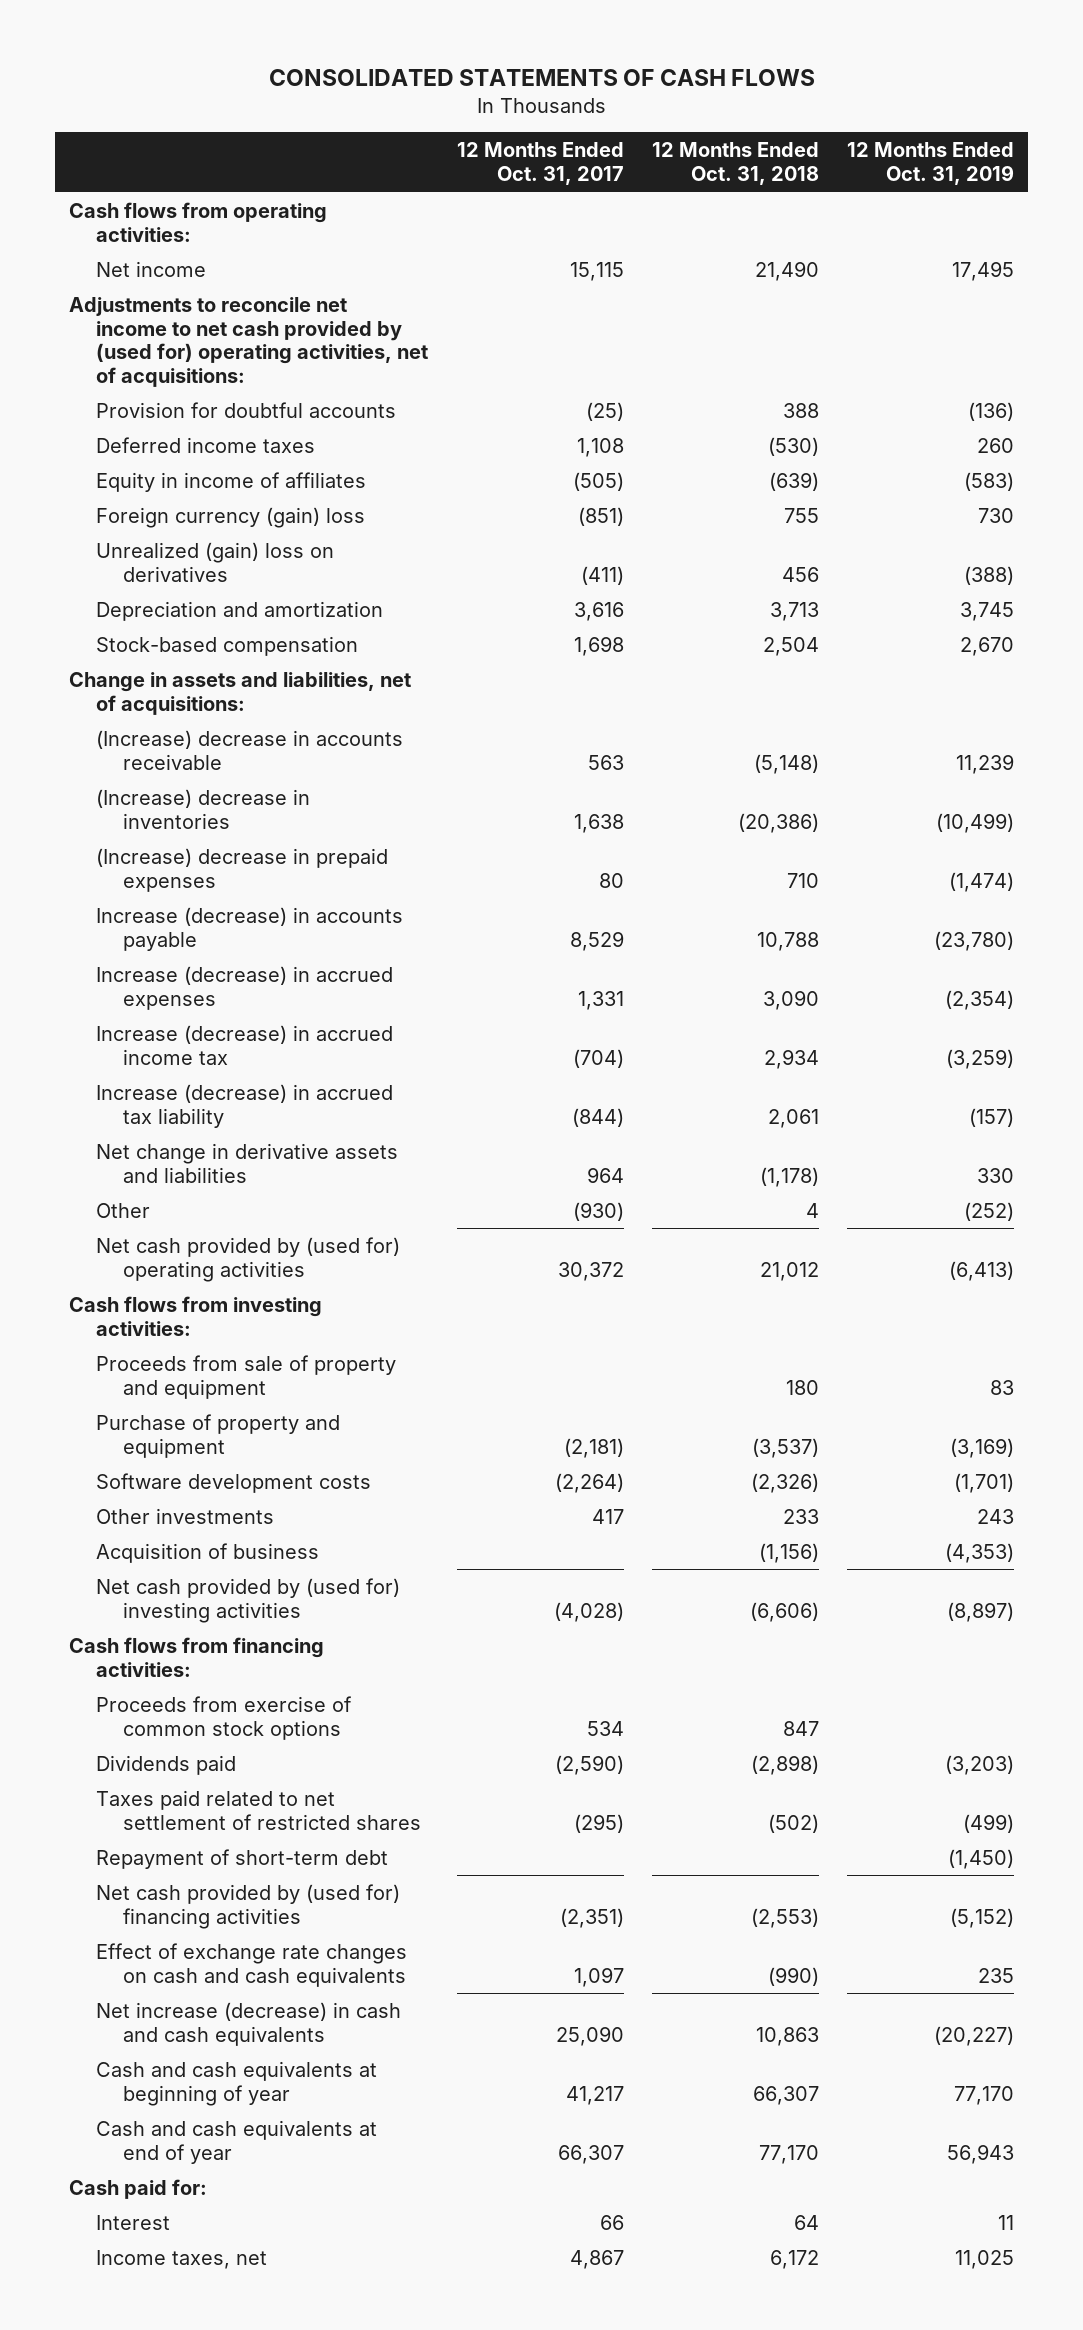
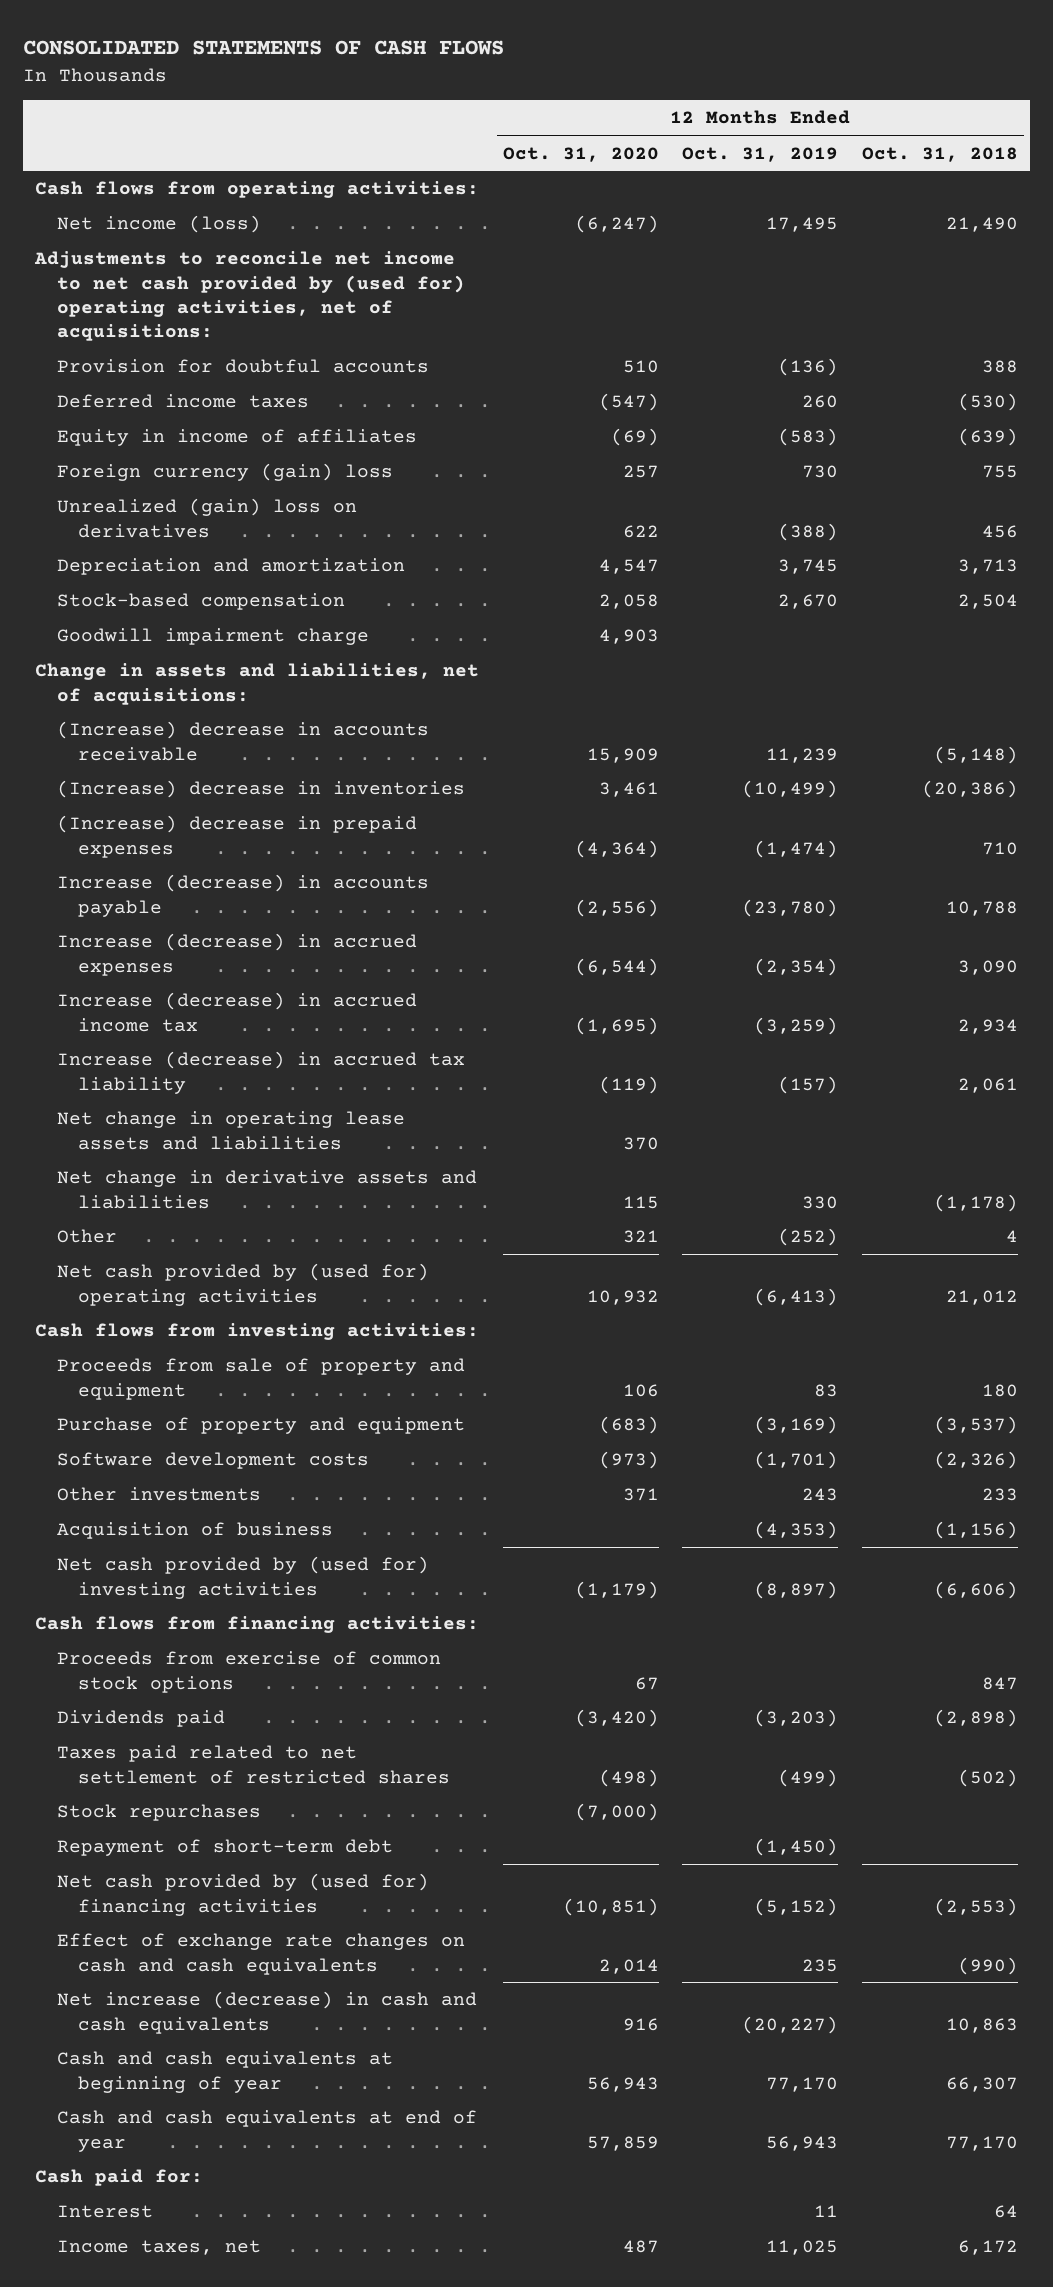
- | 12 Months Ended Oct. 31, 2017 | 12 Months Ended Oct. 31, 2018 | 12 Months Ended Oct. 31, 2019
+ | 12 Months Ended Oct. 31, 2020 | 12 Months Ended Oct. 31, 2019 | 12 Months Ended Oct. 31, 2018
- Net income | 15,115 | 21,490 | 17,495
+ Net income (loss) | (6,247) | 17,495 | 21,490
+ Goodwill impairment charge | 4,903 | |
+ Net change in operating lease assets and liabilities | 370 | |
+ Stock repurchases | (7,000) | |

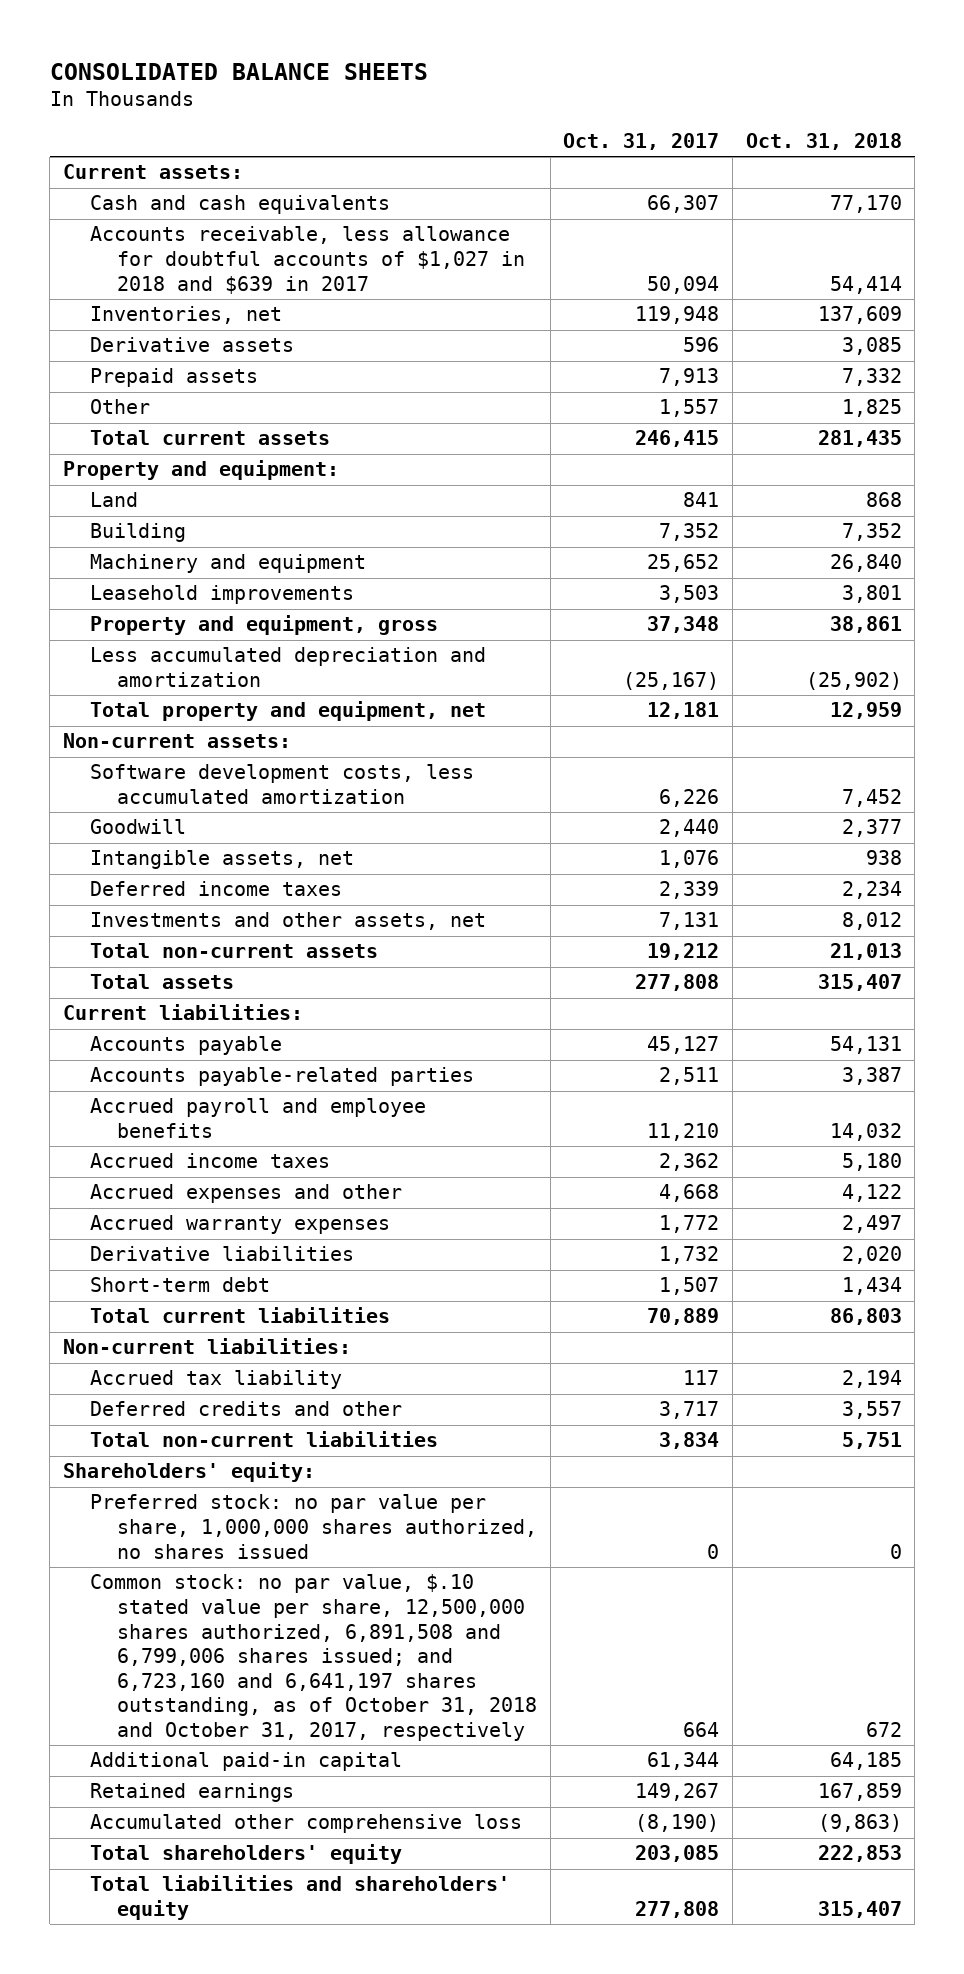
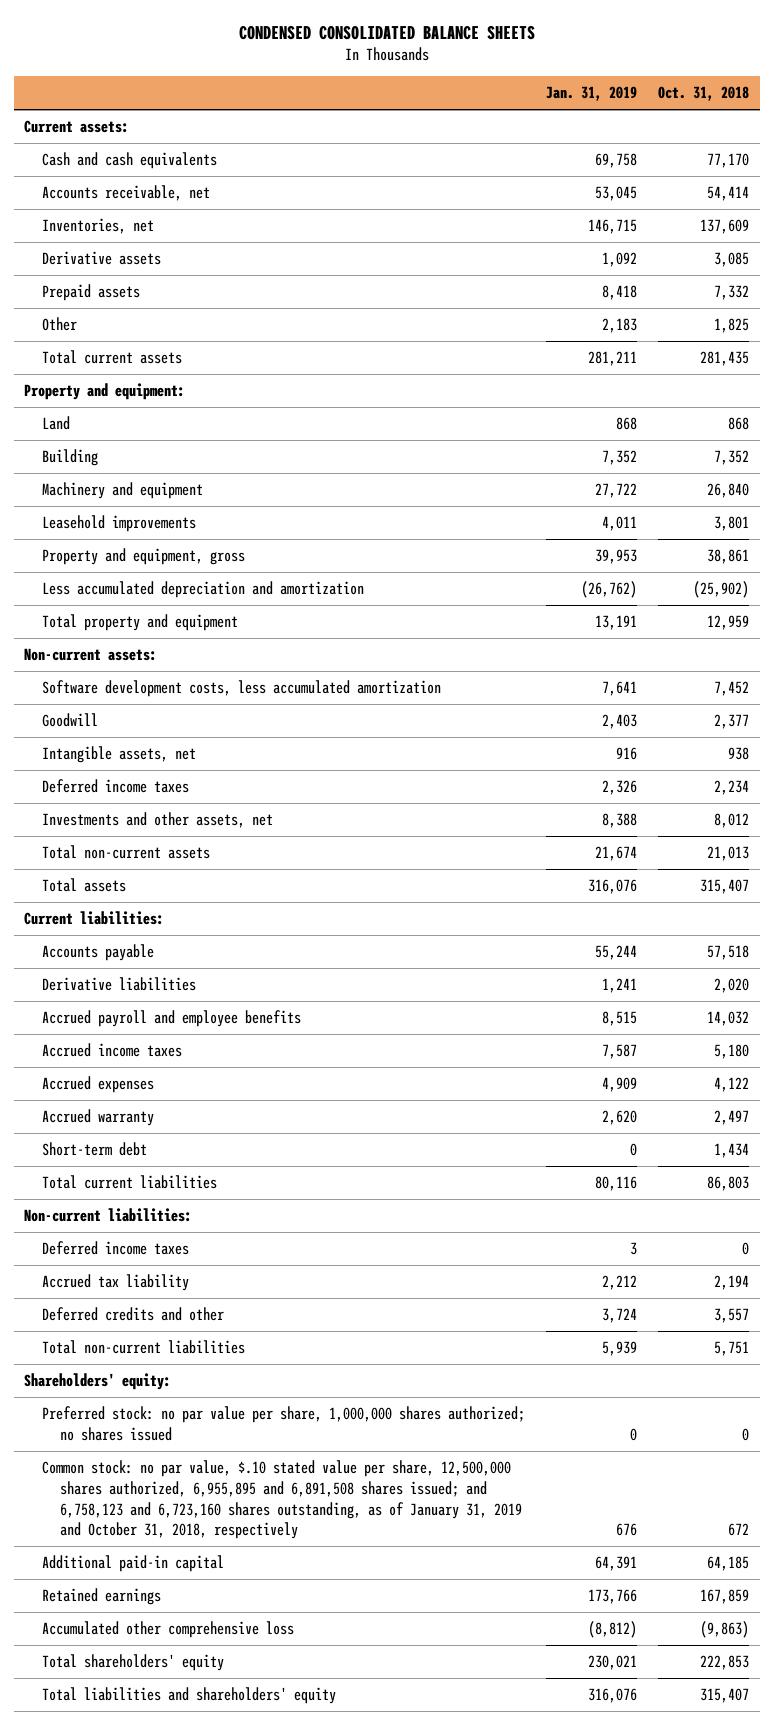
- CONSOLIDATED BALANCE SHEETS
+ CONDENSED CONSOLIDATED BALANCE SHEETS
- | Oct. 31, 2017 | Oct. 31, 2018
+ | Jan. 31, 2019 | Oct. 31, 2018
- Accounts receivable, less allowance for doubtful accounts of $1,027 in 2018 and $639 in 2017 | 50,094 | 54,414
+ Accounts receivable, net | 53,045 | 54,414
- Total property and equipment, net | 12,181 | 12,959
+ Total property and equipment | 13,191 | 12,959
- Accounts payable | 45,127 | 54,131
- Accounts payable-related parties | 2,511 | 3,387
+ Accounts payable | 55,244 | 57,518
moved up: Derivative liabilities | 1,241 | 2,020
- Accrued expenses and other | 4,668 | 4,122
- Accrued warranty expenses | 1,772 | 2,497
+ Accrued expenses | 4,909 | 4,122
+ Accrued warranty | 2,620 | 2,497
+ Deferred income taxes | 3 | 0
- Preferred stock: no par value per share, 1,000,000 shares authorized, no shares issued | 0 | 0
- Common stock: no par value, $.10 stated value per share, 12,500,000 shares authorized, 6,891,508 and 6,799,006 shares issued; and 6,723,160 and 6,641,197 shares outstanding, as of October 31, 2018 and October 31, 2017, respectively | 664 | 672
+ Preferred stock: no par value per share, 1,000,000 shares authorized; no shares issued | 0 | 0
+ Common stock: no par value, $.10 stated value per share, 12,500,000 shares authorized, 6,955,895 and 6,891,508 shares issued; and 6,758,123 and 6,723,160 shares outstanding, as of January 31, 2019 and October 31, 2018, respectively | 676 | 672

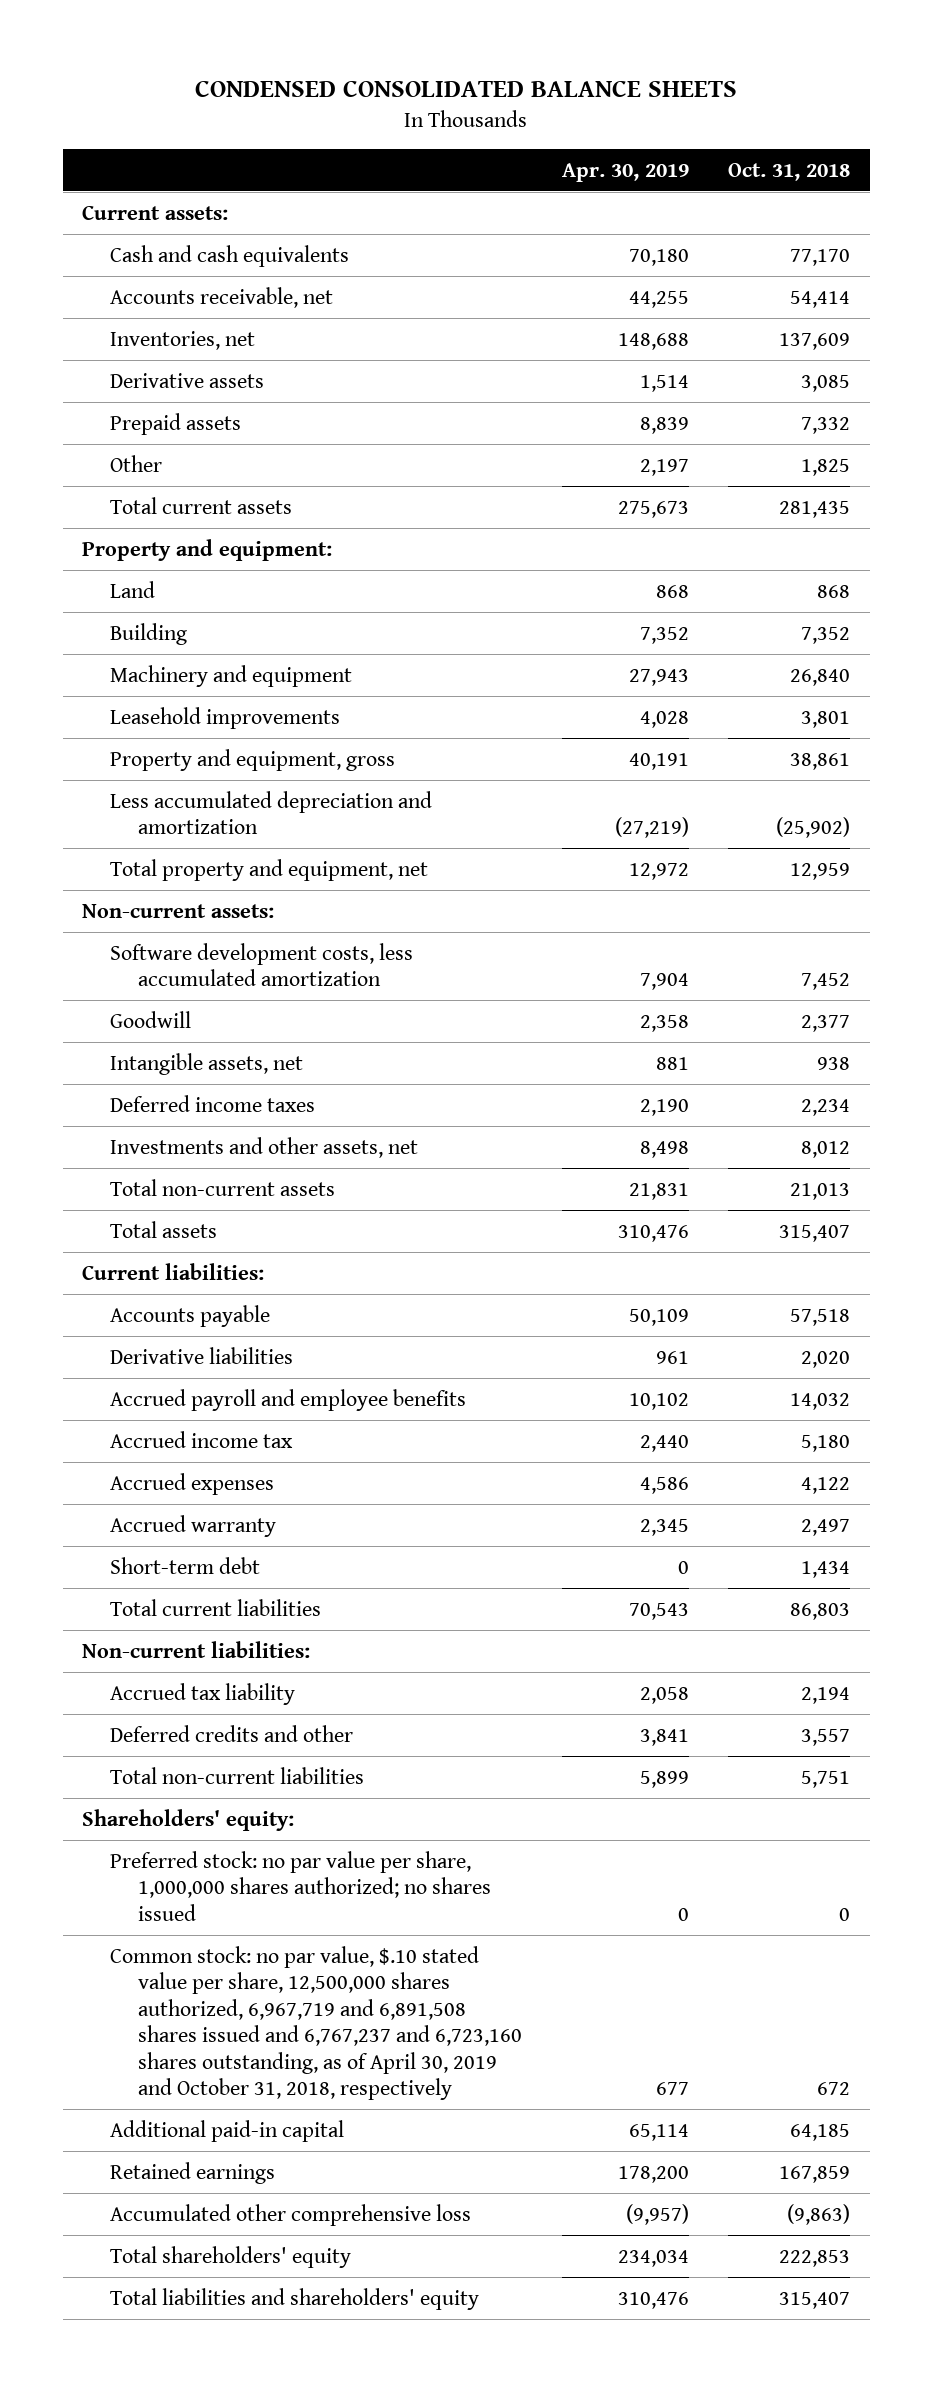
- | Jan. 31, 2019 | Oct. 31, 2018
+ | Apr. 30, 2019 | Oct. 31, 2018
- Total property and equipment | 13,191 | 12,959
+ Total property and equipment, net | 12,972 | 12,959
- Accrued income taxes | 7,587 | 5,180
+ Accrued income tax | 2,440 | 5,180
- Deferred income taxes | 3 | 0
- Common stock: no par value, $.10 stated value per share, 12,500,000 shares authorized, 6,955,895 and 6,891,508 shares issued; and 6,758,123 and 6,723,160 shares outstanding, as of January 31, 2019 and October 31, 2018, respectively | 676 | 672
+ Common stock: no par value, $.10 stated value per share, 12,500,000 shares authorized, 6,967,719 and 6,891,508 shares issued and 6,767,237 and 6,723,160 shares outstanding, as of April 30, 2019 and October 31, 2018, respectively | 677 | 672

